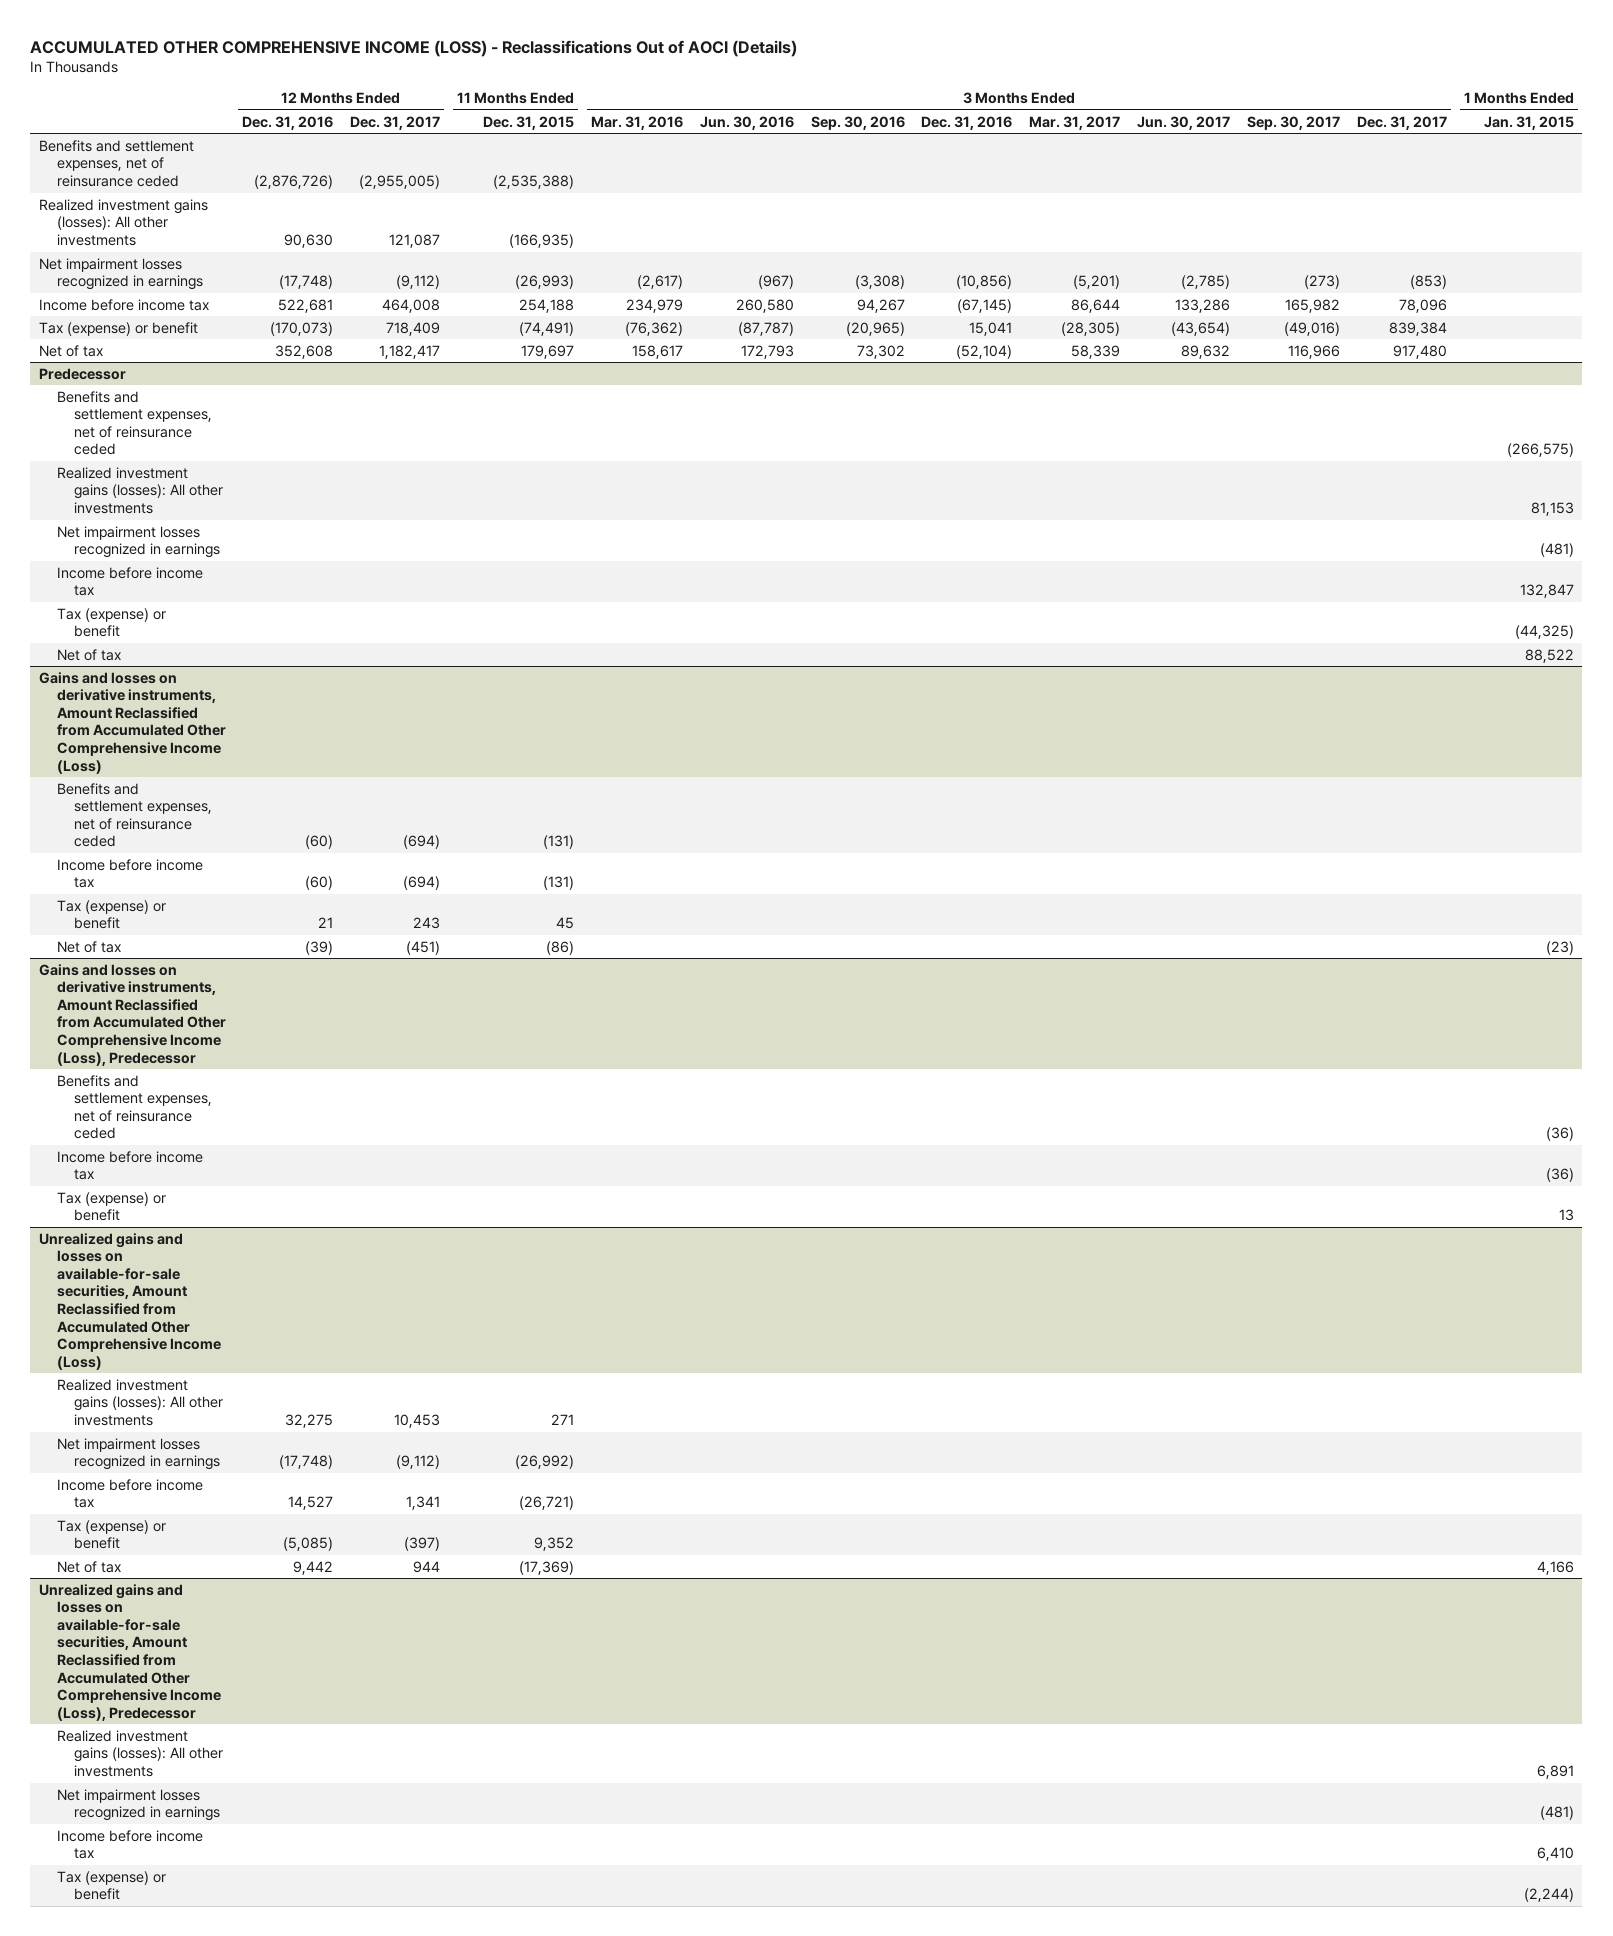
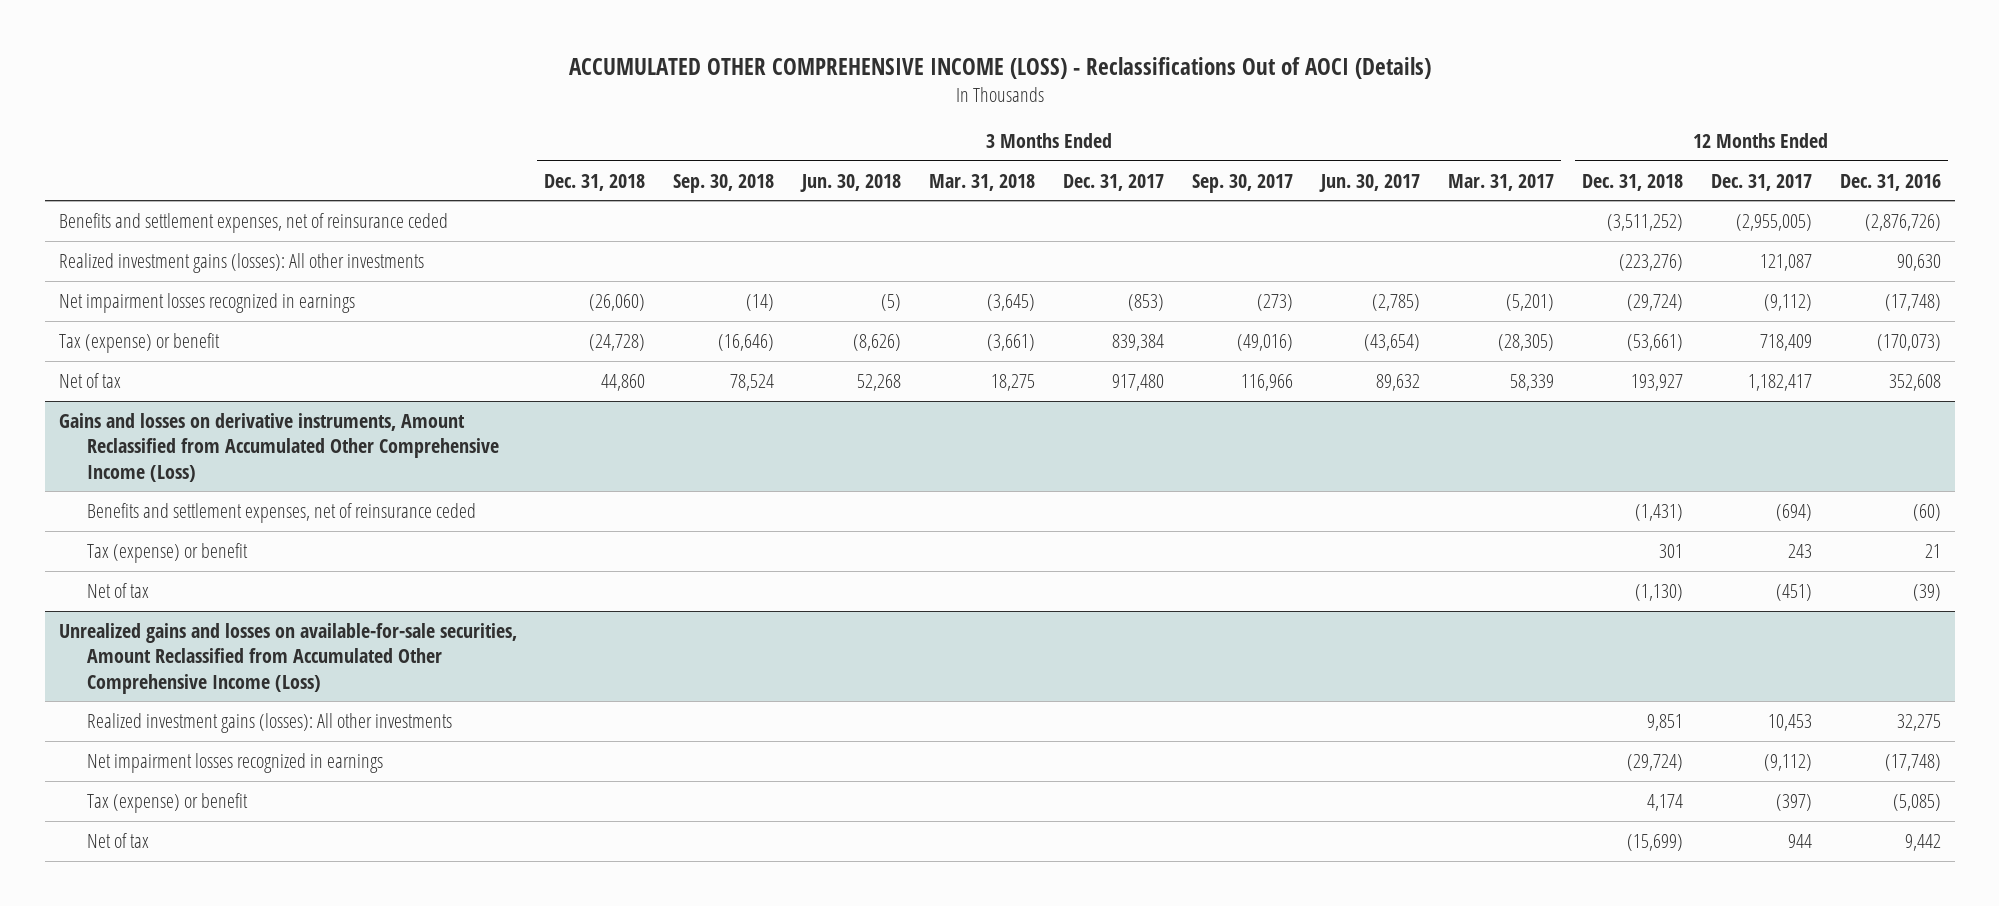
- | 12 Months Ended Dec. 31, 2016 | 12 Months Ended Dec. 31, 2017 | 11 Months Ended Dec. 31, 2015 | 3 Months Ended Mar. 31, 2016 | 3 Months Ended Jun. 30, 2016 | 3 Months Ended Sep. 30, 2016 | 3 Months Ended Dec. 31, 2016 | 3 Months Ended Mar. 31, 2017 | 3 Months Ended Jun. 30, 2017 | 3 Months Ended Sep. 30, 2017 | 3 Months Ended Dec. 31, 2017 | 1 Months Ended Jan. 31, 2015
+ | 3 Months Ended Dec. 31, 2018 | 3 Months Ended Sep. 30, 2018 | 3 Months Ended Jun. 30, 2018 | 3 Months Ended Mar. 31, 2018 | 3 Months Ended Dec. 31, 2017 | 3 Months Ended Sep. 30, 2017 | 3 Months Ended Jun. 30, 2017 | 3 Months Ended Mar. 31, 2017 | 12 Months Ended Dec. 31, 2018 | 12 Months Ended Dec. 31, 2017 | 12 Months Ended Dec. 31, 2016
- Income before income tax | 522,681 | 464,008 | 254,188 | 234,979 | 260,580 | 94,267 | (67,145) | 86,644 | 133,286 | 165,982 | 78,096 |
- Predecessor
- Benefits and settlement expenses, net of reinsurance ceded | | | | | | | | | | | | (266,575)
- Realized investment gains (losses): All other investments | | | | | | | | | | | | 81,153
- Net impairment losses recognized in earnings | | | | | | | | | | | | (481)
- Income before income tax | | | | | | | | | | | | 132,847
- Tax (expense) or benefit | | | | | | | | | | | | (44,325)
- Net of tax | | | | | | | | | | | | 88,522
@ Gains and losses on derivative instruments, Amount Reclassified from Accumulated Other Comprehensive Income (Loss)
- Income before income tax | (60) | (694) | (131) | | | | | | | | |
- Gains and losses on derivative instruments, Amount Reclassified from Accumulated Other Comprehensive Income (Loss), Predecessor
- Benefits and settlement expenses, net of reinsurance ceded | | | | | | | | | | | | (36)
- Income before income tax | | | | | | | | | | | | (36)
- Tax (expense) or benefit | | | | | | | | | | | | 13
@ Unrealized gains and losses on available-for-sale securities, Amount Reclassified from Accumulated Other Comprehensive Income (Loss)
- Income before income tax | 14,527 | 1,341 | (26,721) | | | | | | | | |
- Unrealized gains and losses on available-for-sale securities, Amount Reclassified from Accumulated Other Comprehensive Income (Loss), Predecessor
- Realized investment gains (losses): All other investments | | | | | | | | | | | | 6,891
- Net impairment losses recognized in earnings | | | | | | | | | | | | (481)
- Income before income tax | | | | | | | | | | | | 6,410
- Tax (expense) or benefit | | | | | | | | | | | | (2,244)

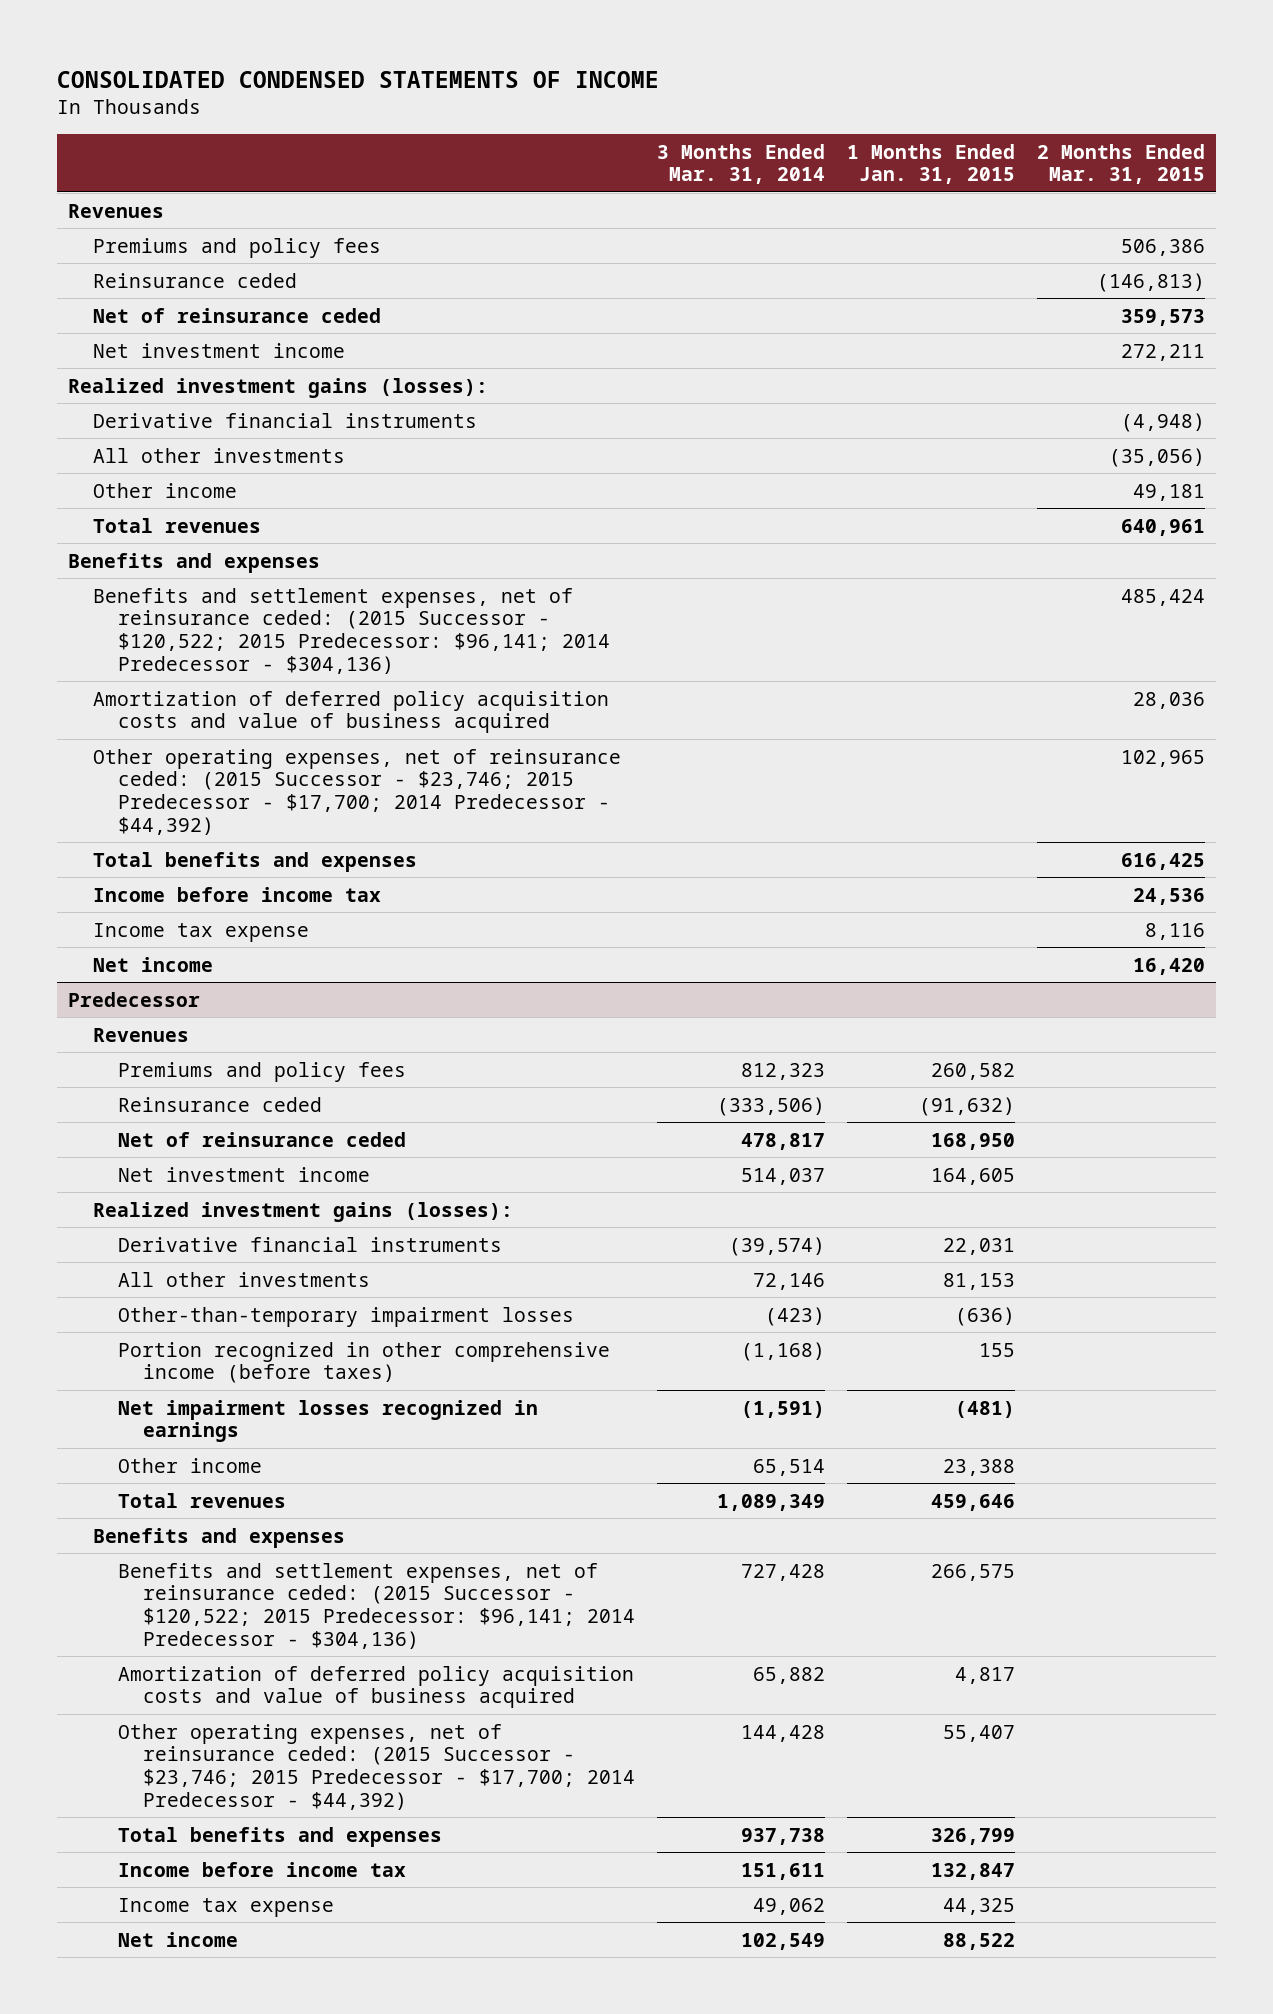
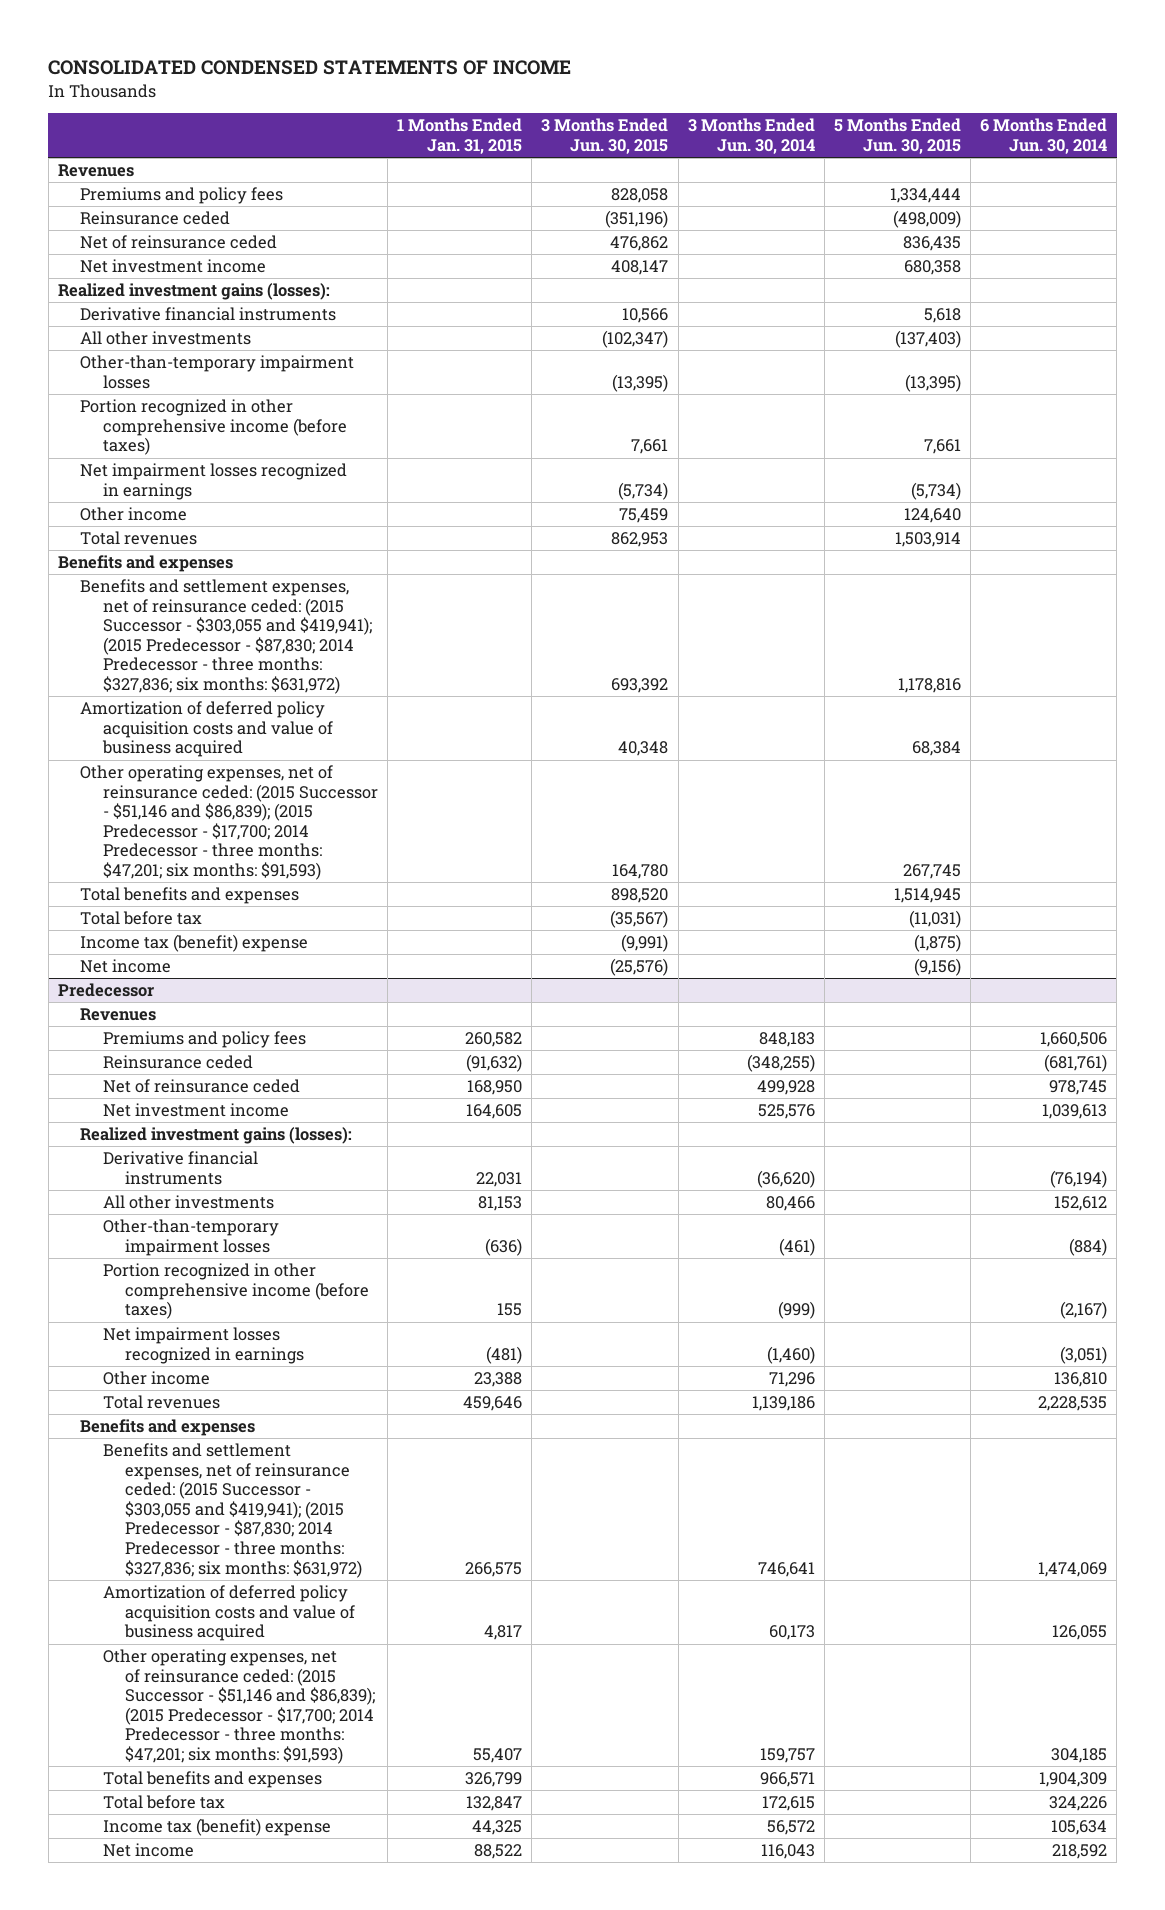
- | 3 Months Ended Mar. 31, 2014 | 1 Months Ended Jan. 31, 2015 | 2 Months Ended Mar. 31, 2015
+ | 1 Months Ended Jan. 31, 2015 | 3 Months Ended Jun. 30, 2015 | 3 Months Ended Jun. 30, 2014 | 5 Months Ended Jun. 30, 2015 | 6 Months Ended Jun. 30, 2014
+ Other-than-temporary impairment losses | | (13,395) | | (13,395) |
+ Portion recognized in other comprehensive income (before taxes) | | 7,661 | | 7,661 |
+ Net impairment losses recognized in earnings | | (5,734) | | (5,734) |
- Benefits and settlement expenses, net of reinsurance ceded: (2015 Successor - $120,522; 2015 Predecessor: $96,141; 2014 Predecessor - $304,136) | | | 485,424
+ Benefits and settlement expenses, net of reinsurance ceded: (2015 Successor - $303,055 and $419,941); (2015 Predecessor - $87,830; 2014 Predecessor - three months: $327,836; six months: $631,972) | | 693,392 | | 1,178,816 |
- Other operating expenses, net of reinsurance ceded: (2015 Successor - $23,746; 2015 Predecessor - $17,700; 2014 Predecessor - $44,392) | | | 102,965
+ Other operating expenses, net of reinsurance ceded: (2015 Successor - $51,146 and $86,839); (2015 Predecessor - $17,700; 2014 Predecessor - three months: $47,201; six months: $91,593) | | 164,780 | | 267,745 |
- Income before income tax | | | 24,536
- Income tax expense | | | 8,116
+ Total before tax | | (35,567) | | (11,031) |
+ Income tax (benefit) expense | | (9,991) | | (1,875) |
@ Predecessor
- Benefits and settlement expenses, net of reinsurance ceded: (2015 Successor - $120,522; 2015 Predecessor: $96,141; 2014 Predecessor - $304,136) | 727,428 | 266,575 |
+ Benefits and settlement expenses, net of reinsurance ceded: (2015 Successor - $303,055 and $419,941); (2015 Predecessor - $87,830; 2014 Predecessor - three months: $327,836; six months: $631,972) | 266,575 | | 746,641 | | 1,474,069
- Other operating expenses, net of reinsurance ceded: (2015 Successor - $23,746; 2015 Predecessor - $17,700; 2014 Predecessor - $44,392) | 144,428 | 55,407 |
+ Other operating expenses, net of reinsurance ceded: (2015 Successor - $51,146 and $86,839); (2015 Predecessor - $17,700; 2014 Predecessor - three months: $47,201; six months: $91,593) | 55,407 | | 159,757 | | 304,185
- Income before income tax | 151,611 | 132,847 |
- Income tax expense | 49,062 | 44,325 |
+ Total before tax | 132,847 | | 172,615 | | 324,226
+ Income tax (benefit) expense | 44,325 | | 56,572 | | 105,634

